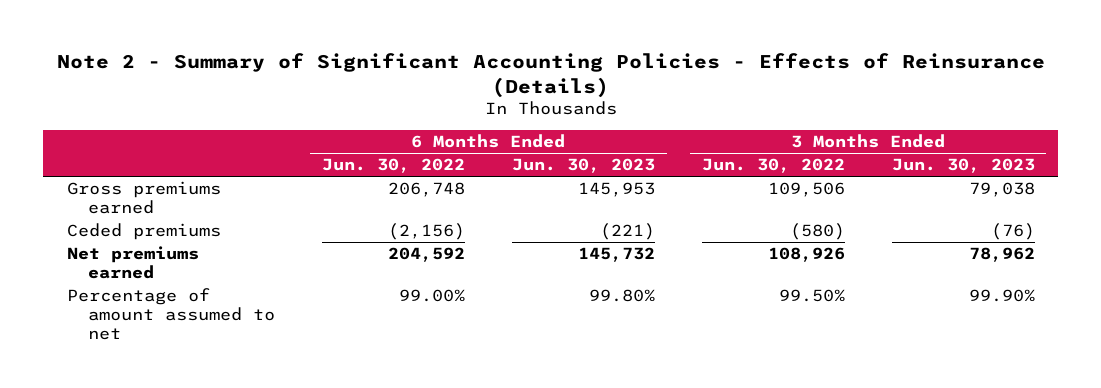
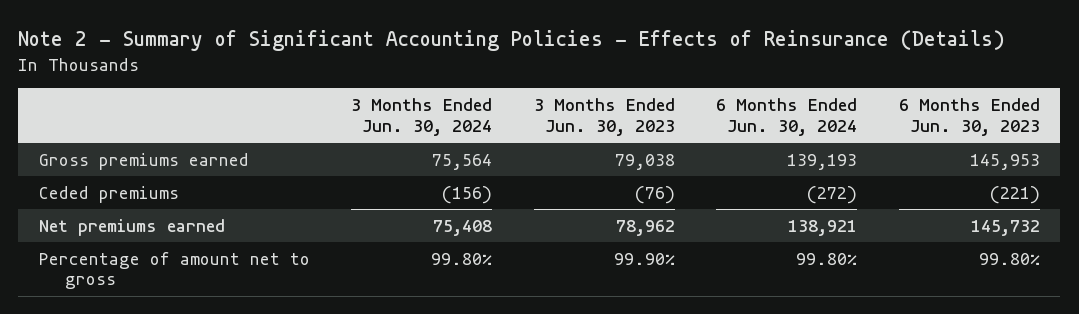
- | 6 Months Ended Jun. 30, 2022 | 6 Months Ended Jun. 30, 2023 | 3 Months Ended Jun. 30, 2022 | 3 Months Ended Jun. 30, 2023
+ | 3 Months Ended Jun. 30, 2024 | 3 Months Ended Jun. 30, 2023 | 6 Months Ended Jun. 30, 2024 | 6 Months Ended Jun. 30, 2023
- Percentage of amount assumed to net | 99.00% | 99.80% | 99.50% | 99.90%
+ Percentage of amount net to gross | 99.80% | 99.90% | 99.80% | 99.80%

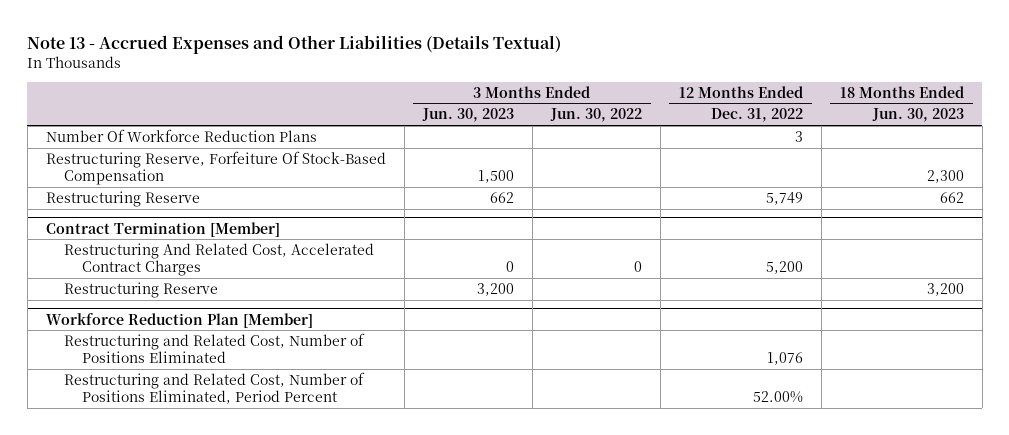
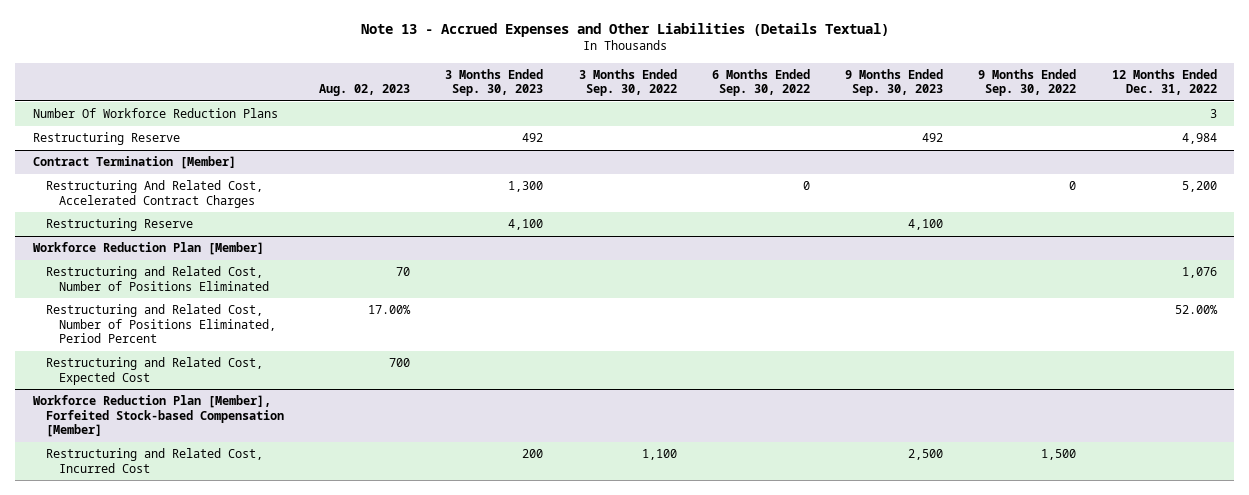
- | 3 Months Ended Jun. 30, 2023 | 3 Months Ended Jun. 30, 2022 | 12 Months Ended Dec. 31, 2022 | 18 Months Ended Jun. 30, 2023
+ | Aug. 02, 2023 | 3 Months Ended Sep. 30, 2023 | 3 Months Ended Sep. 30, 2022 | 6 Months Ended Sep. 30, 2022 | 9 Months Ended Sep. 30, 2023 | 9 Months Ended Sep. 30, 2022 | 12 Months Ended Dec. 31, 2022
- Restructuring Reserve, Forfeiture Of Stock-Based Compensation | 1,500 | | | 2,300
- Restructuring Reserve | 662 | | 5,749 | 662
+ Restructuring Reserve | | 492 | | | 492 | | 4,984
@ Workforce Reduction Plan [Member]
+ Restructuring and Related Cost, Expected Cost | 700 | | | | | |
+ Workforce Reduction Plan [Member], Forfeited Stock-based Compensation [Member]
+ Restructuring and Related Cost, Incurred Cost | | 200 | 1,100 | | 2,500 | 1,500 |

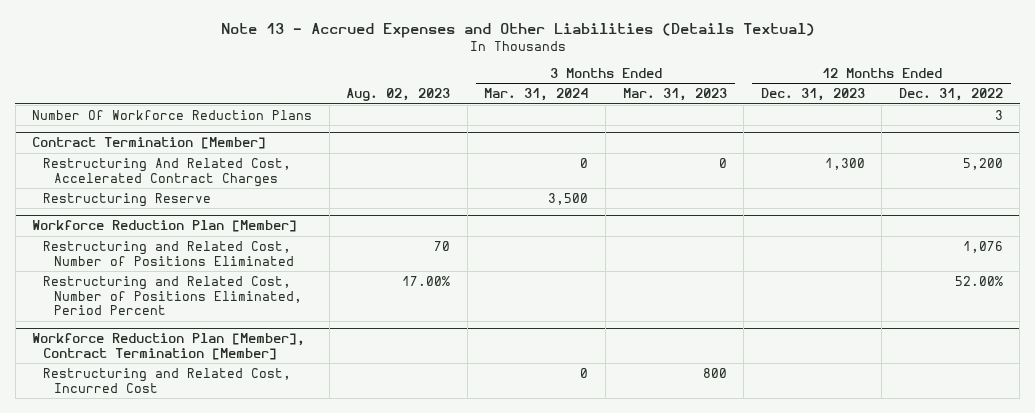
- | Aug. 02, 2023 | 3 Months Ended Sep. 30, 2023 | 3 Months Ended Sep. 30, 2022 | 6 Months Ended Sep. 30, 2022 | 9 Months Ended Sep. 30, 2023 | 9 Months Ended Sep. 30, 2022 | 12 Months Ended Dec. 31, 2022
+ | Aug. 02, 2023 | 3 Months Ended Mar. 31, 2024 | 3 Months Ended Mar. 31, 2023 | 12 Months Ended Dec. 31, 2023 | 12 Months Ended Dec. 31, 2022
- Restructuring Reserve | | 492 | | | 492 | | 4,984
@ Workforce Reduction Plan [Member]
- Restructuring and Related Cost, Expected Cost | 700 | | | | | |
- Workforce Reduction Plan [Member], Forfeited Stock-based Compensation [Member]
+ Workforce Reduction Plan [Member], Contract Termination [Member]

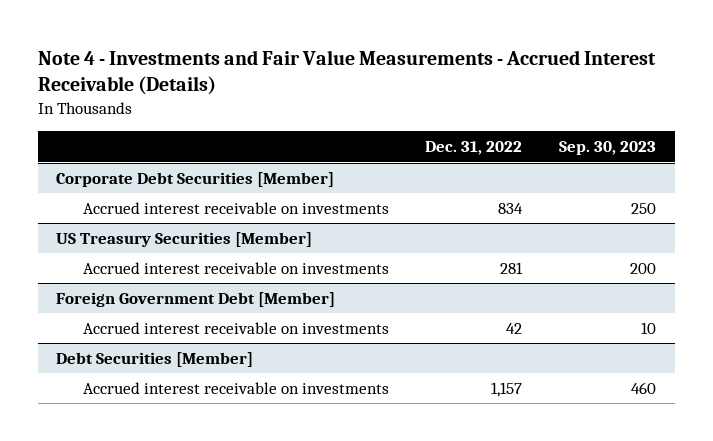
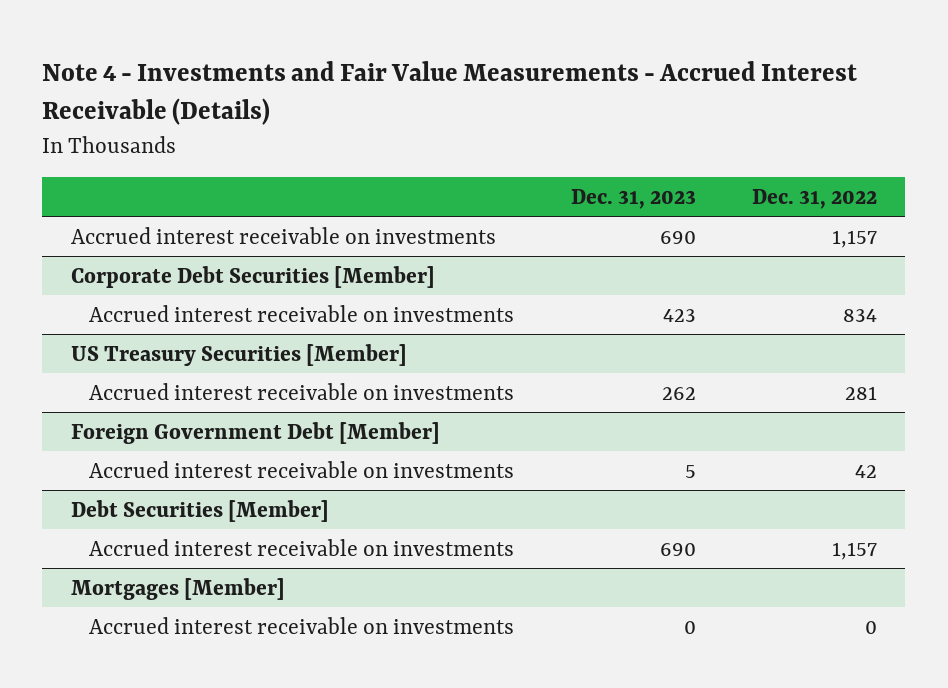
- | Dec. 31, 2022 | Sep. 30, 2023
+ | Dec. 31, 2023 | Dec. 31, 2022
+ Accrued interest receivable on investments | 690 | 1,157
+ Mortgages [Member]
+ Accrued interest receivable on investments | 0 | 0

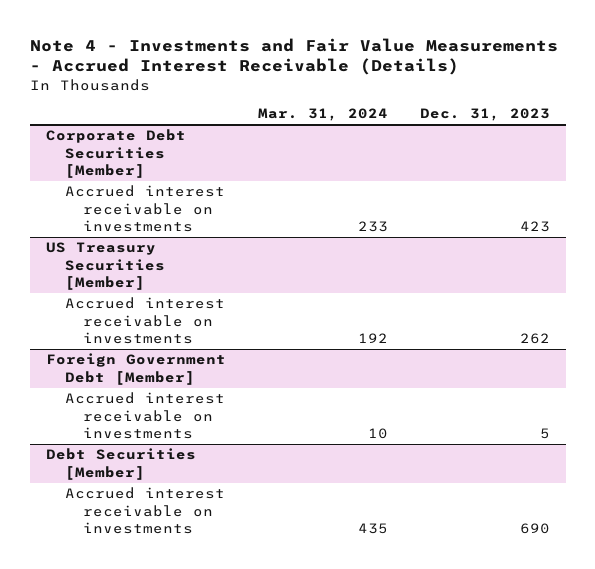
- | Dec. 31, 2023 | Dec. 31, 2022
+ | Mar. 31, 2024 | Dec. 31, 2023
- Accrued interest receivable on investments | 690 | 1,157
- Mortgages [Member]
- Accrued interest receivable on investments | 0 | 0

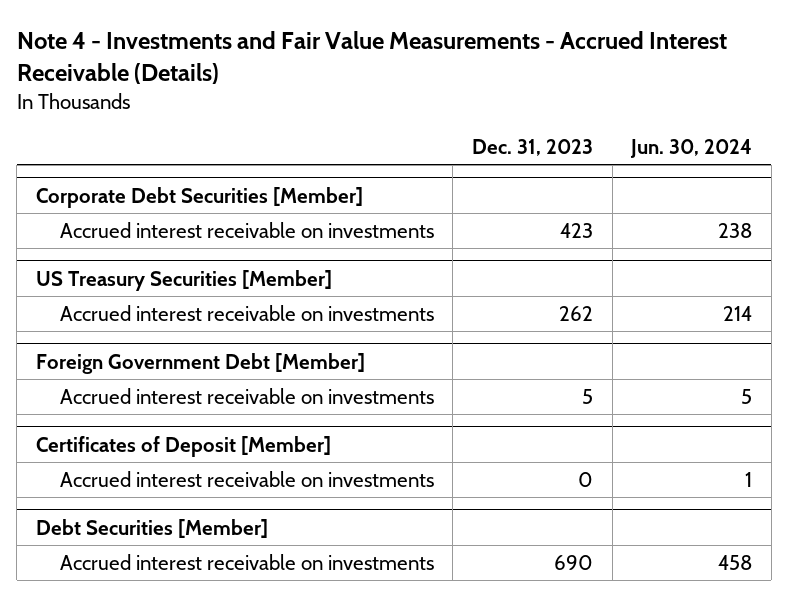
- | Mar. 31, 2024 | Dec. 31, 2023
+ | Dec. 31, 2023 | Jun. 30, 2024
+ Certificates of Deposit [Member]
+ Accrued interest receivable on investments | 0 | 1

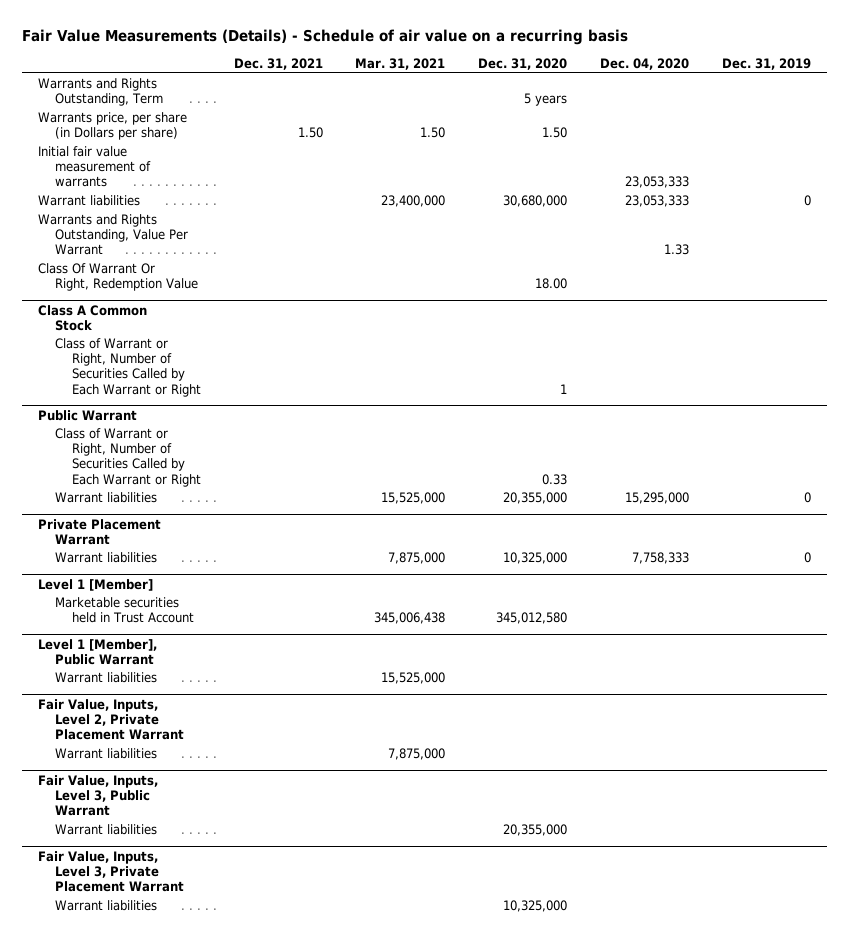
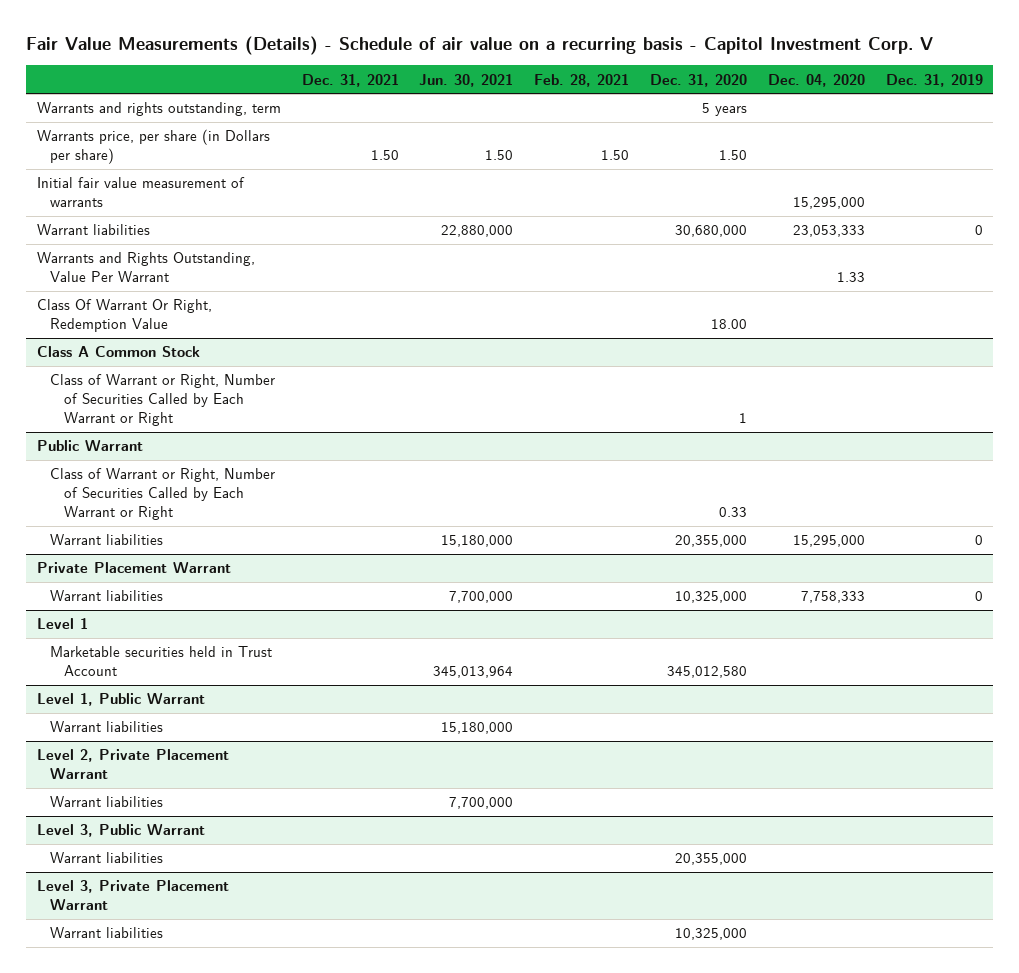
- Fair Value Measurements (Details) - Schedule of air value on a recurring basis
+ Fair Value Measurements (Details) - Schedule of air value on a recurring basis - Capitol Investment Corp. V
- | Dec. 31, 2021 | Mar. 31, 2021 | Dec. 31, 2020 | Dec. 04, 2020 | Dec. 31, 2019
+ | Dec. 31, 2021 | Jun. 30, 2021 | Feb. 28, 2021 | Dec. 31, 2020 | Dec. 04, 2020 | Dec. 31, 2019
- Warrants and Rights Outstanding, Term | | | 5 years | |
+ Warrants and rights outstanding, term | | | | 5 years | |
- Initial fair value measurement of warrants | | | | 23,053,333 |
+ Initial fair value measurement of warrants | | | | | 15,295,000 |
- Level 1 [Member]
+ Level 1
- Level 1 [Member], Public Warrant
+ Level 1, Public Warrant
- Fair Value, Inputs, Level 2, Private Placement Warrant
+ Level 2, Private Placement Warrant
- Fair Value, Inputs, Level 3, Public Warrant
+ Level 3, Public Warrant
- Fair Value, Inputs, Level 3, Private Placement Warrant
+ Level 3, Private Placement Warrant

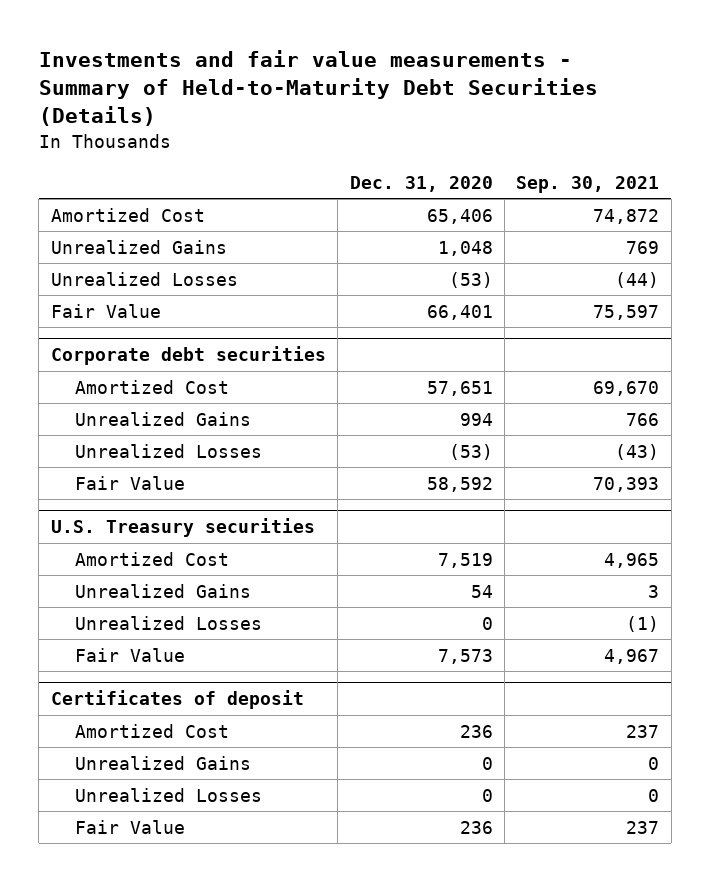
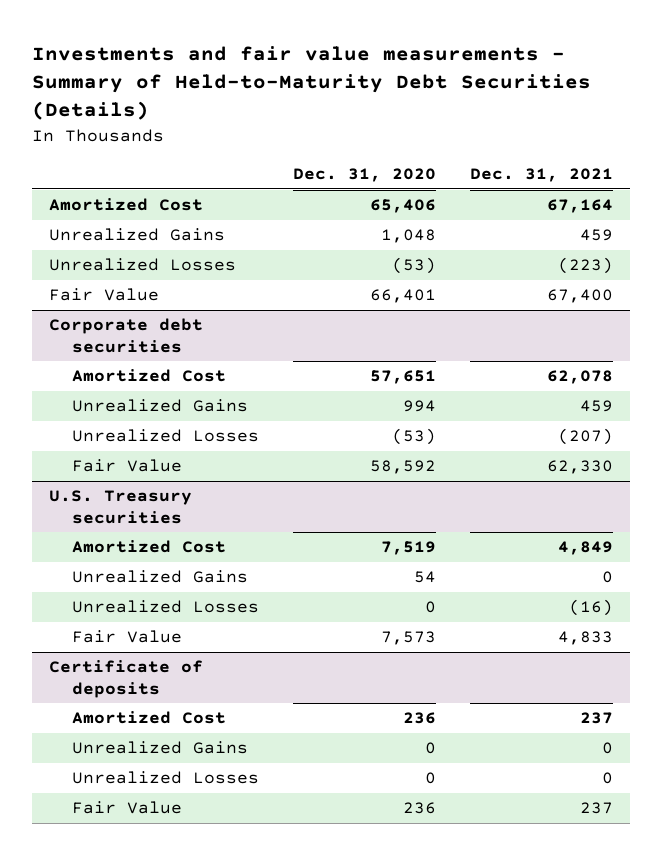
- | Dec. 31, 2020 | Sep. 30, 2021
+ | Dec. 31, 2020 | Dec. 31, 2021
- Certificates of deposit
+ Certificate of deposits

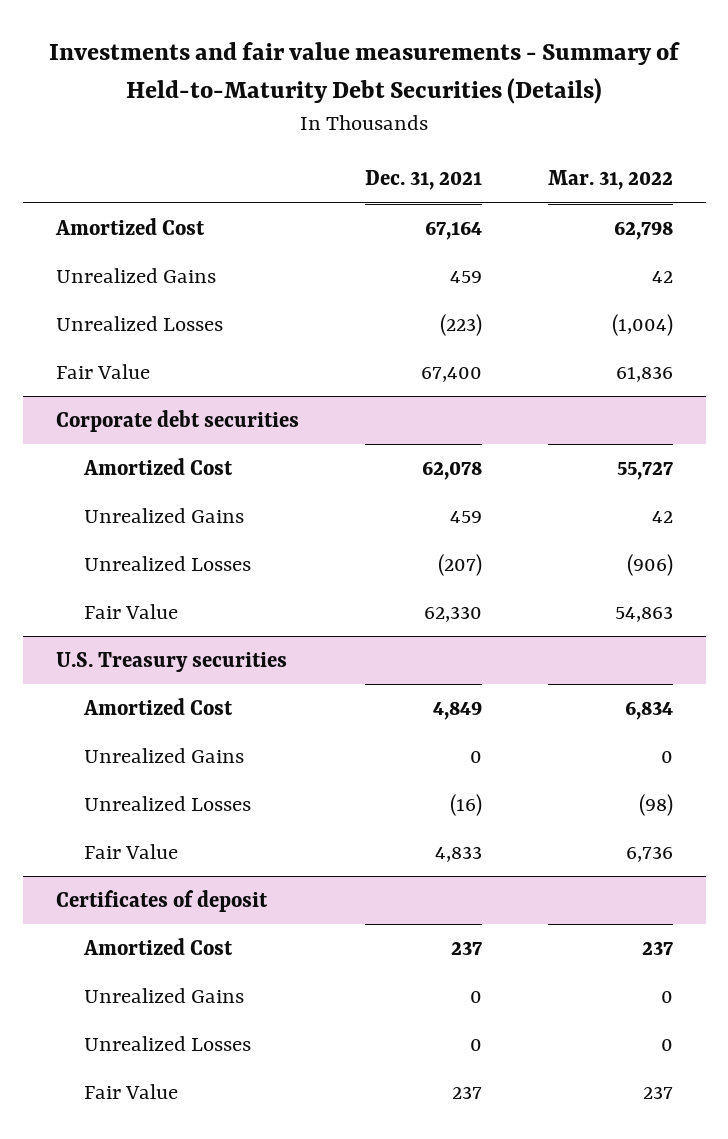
- | Dec. 31, 2020 | Dec. 31, 2021
+ | Dec. 31, 2021 | Mar. 31, 2022
- Certificate of deposits
+ Certificates of deposit

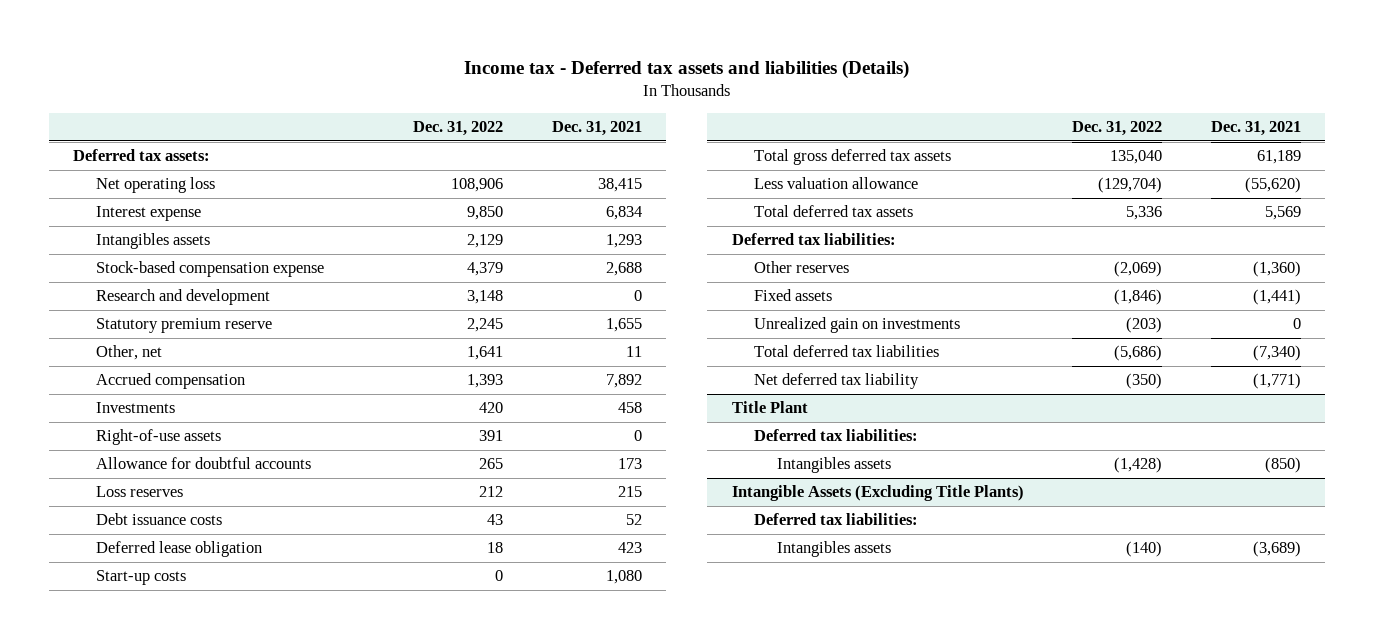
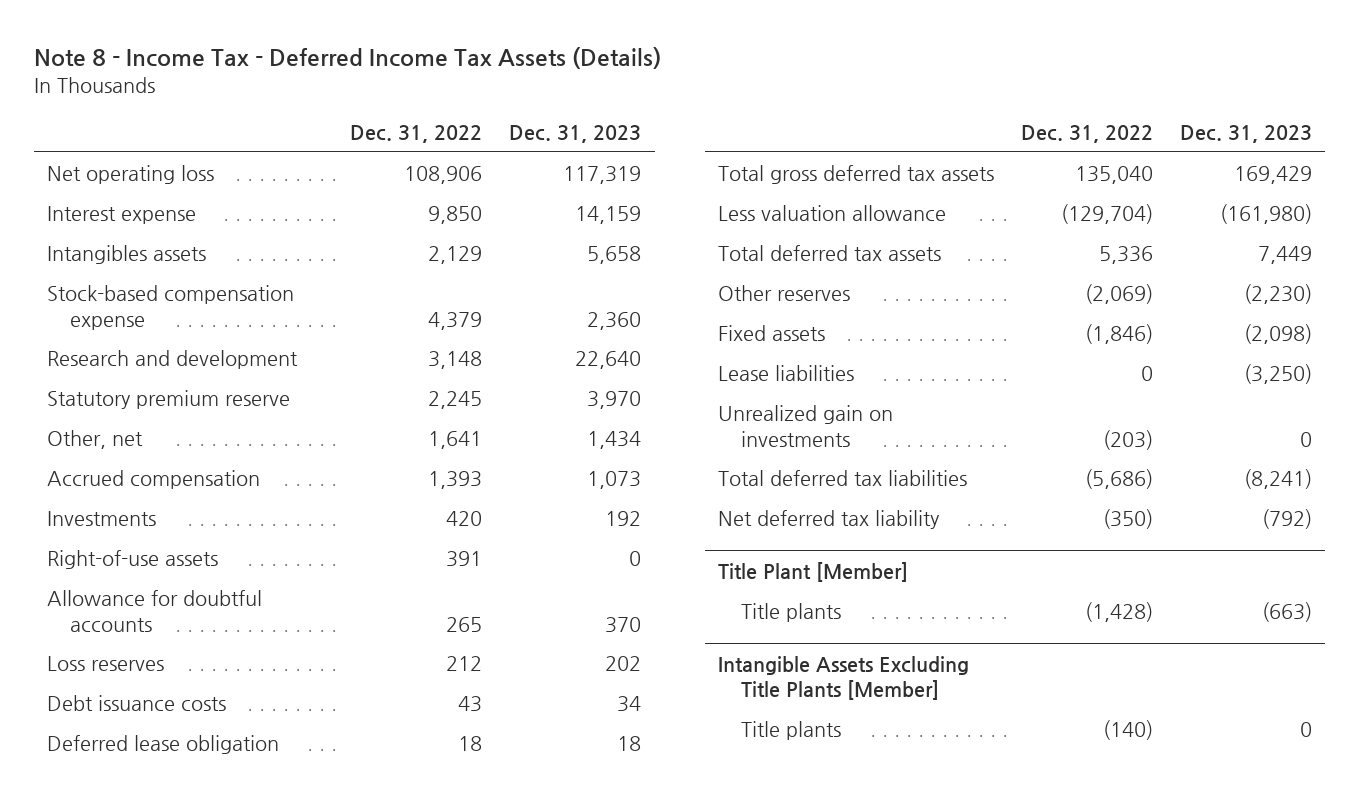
- Income tax - Deferred tax assets and liabilities (Details)
+ Note 8 - Income Tax - Deferred Income Tax Assets (Details)
- | Dec. 31, 2022 | Dec. 31, 2021
+ | Dec. 31, 2022 | Dec. 31, 2023
- Deferred tax assets:
- Start-up costs | 0 | 1,080
- Deferred tax liabilities:
+ Lease liabilities | 0 | (3,250)
- Title Plant
- Deferred tax liabilities:
- Intangibles assets | (1,428) | (850)
- Intangible Assets (Excluding Title Plants)
- Deferred tax liabilities:
- Intangibles assets | (140) | (3,689)
+ Title Plant [Member]
+ Title plants | (1,428) | (663)
+ Intangible Assets Excluding Title Plants [Member]
+ Title plants | (140) | 0

